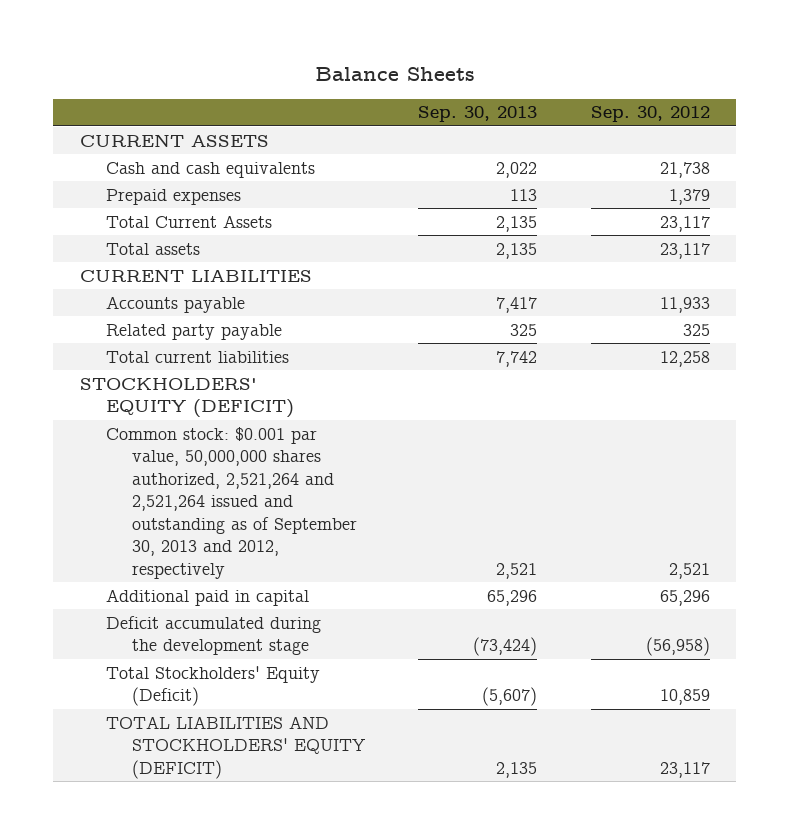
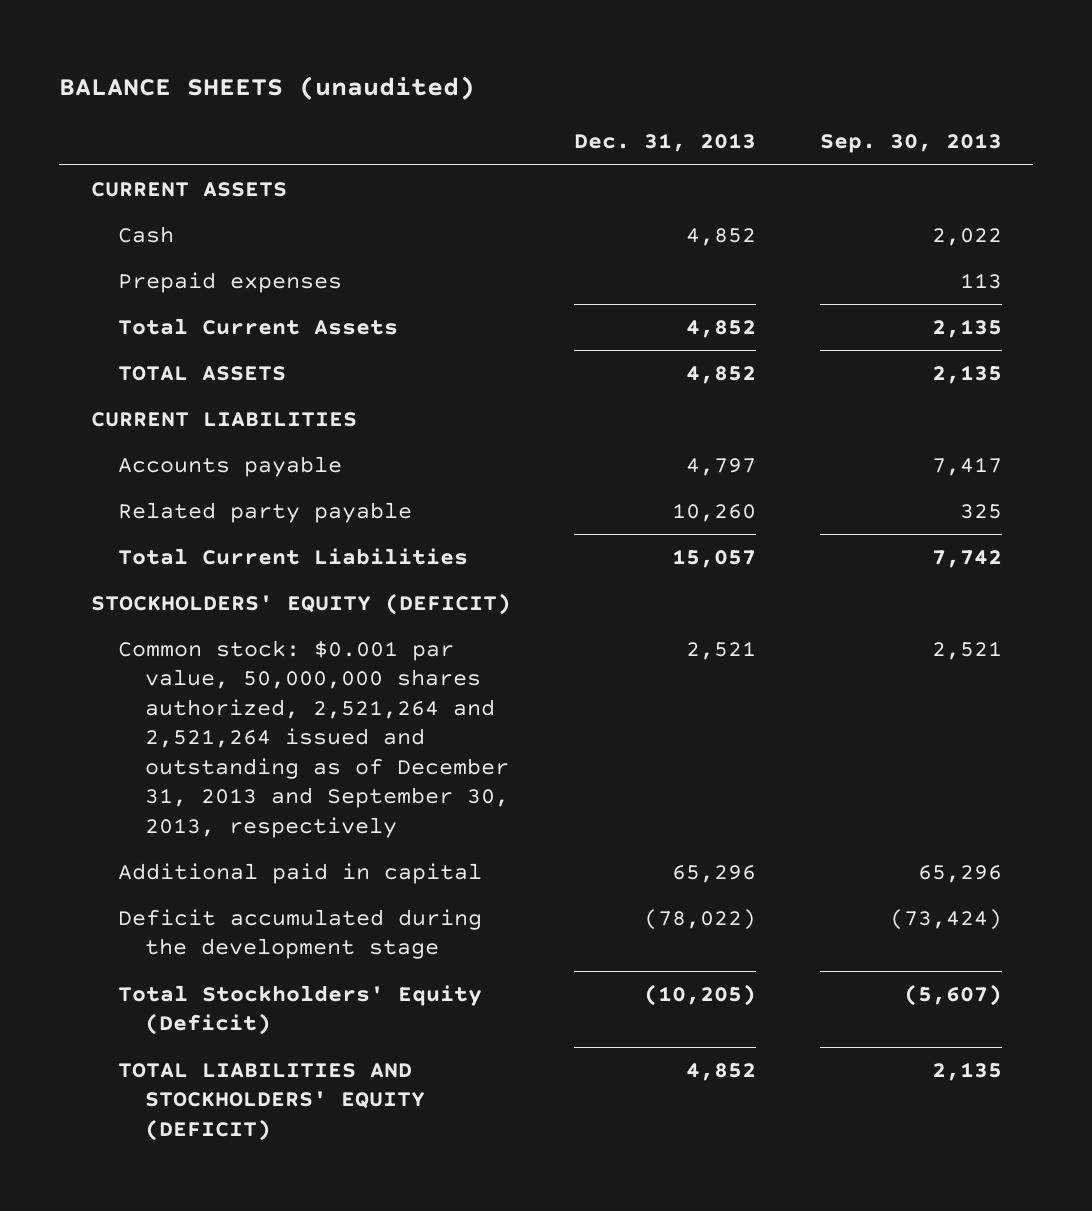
- Balance Sheets
+ BALANCE SHEETS (unaudited)
- | Sep. 30, 2013 | Sep. 30, 2012
+ | Dec. 31, 2013 | Sep. 30, 2013
- Cash and cash equivalents | 2,022 | 21,738
+ Cash | 4,852 | 2,022
- Total assets | 2,135 | 23,117
+ TOTAL ASSETS | 4,852 | 2,135
- Total current liabilities | 7,742 | 12,258
+ Total Current Liabilities | 15,057 | 7,742
- Common stock: $0.001 par value, 50,000,000 shares authorized, 2,521,264 and 2,521,264 issued and outstanding as of September 30, 2013 and 2012, respectively | 2,521 | 2,521
+ Common stock: $0.001 par value, 50,000,000 shares authorized, 2,521,264 and 2,521,264 issued and outstanding as of December 31, 2013 and September 30, 2013, respectively | 2,521 | 2,521

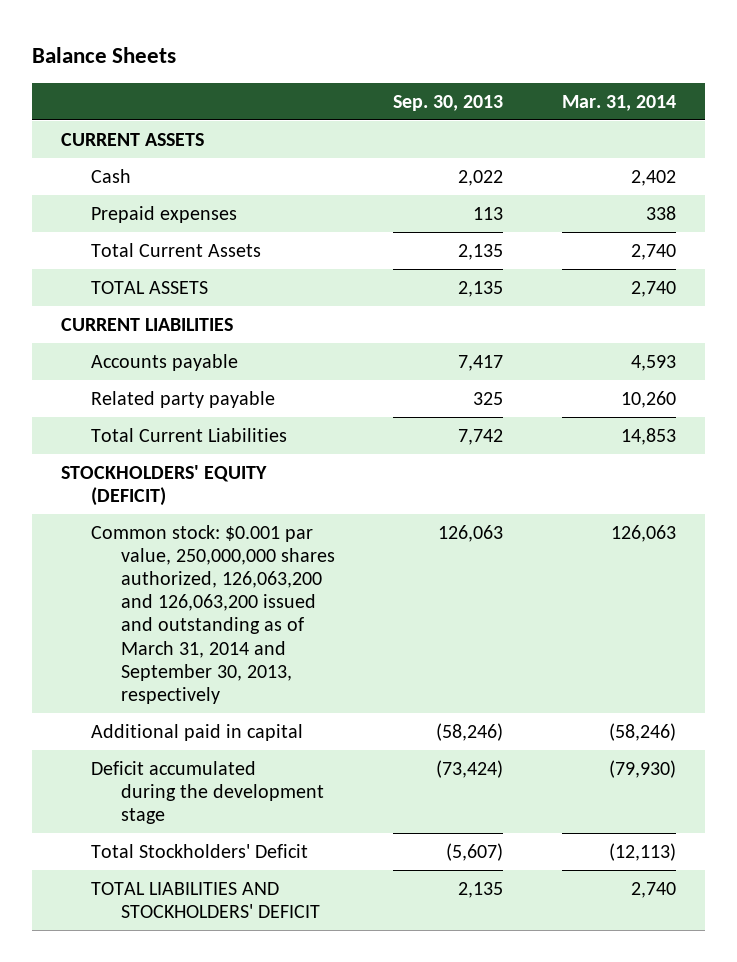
- BALANCE SHEETS (unaudited)
+ Balance Sheets
- | Dec. 31, 2013 | Sep. 30, 2013
+ | Sep. 30, 2013 | Mar. 31, 2014
- Common stock: $0.001 par value, 50,000,000 shares authorized, 2,521,264 and 2,521,264 issued and outstanding as of December 31, 2013 and September 30, 2013, respectively | 2,521 | 2,521
- Additional paid in capital | 65,296 | 65,296
+ Common stock: $0.001 par value, 250,000,000 shares authorized, 126,063,200 and 126,063,200 issued and outstanding as of March 31, 2014 and September 30, 2013, respectively | 126,063 | 126,063
+ Additional paid in capital | (58,246) | (58,246)
- Total Stockholders' Equity (Deficit) | (10,205) | (5,607)
- TOTAL LIABILITIES AND STOCKHOLDERS' EQUITY (DEFICIT) | 4,852 | 2,135
+ Total Stockholders' Deficit | (5,607) | (12,113)
+ TOTAL LIABILITIES AND STOCKHOLDERS' DEFICIT | 2,135 | 2,740

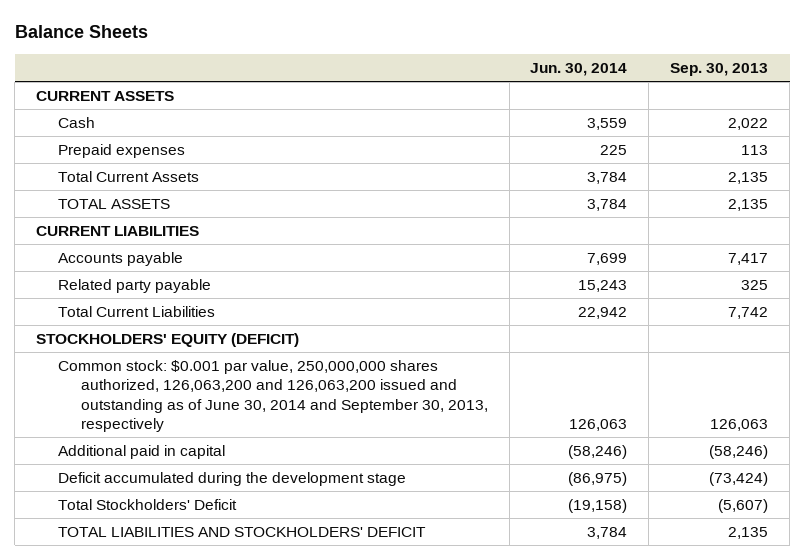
- | Sep. 30, 2013 | Mar. 31, 2014
+ | Jun. 30, 2014 | Sep. 30, 2013
- Common stock: $0.001 par value, 250,000,000 shares authorized, 126,063,200 and 126,063,200 issued and outstanding as of March 31, 2014 and September 30, 2013, respectively | 126,063 | 126,063
+ Common stock: $0.001 par value, 250,000,000 shares authorized, 126,063,200 and 126,063,200 issued and outstanding as of June 30, 2014 and September 30, 2013, respectively | 126,063 | 126,063

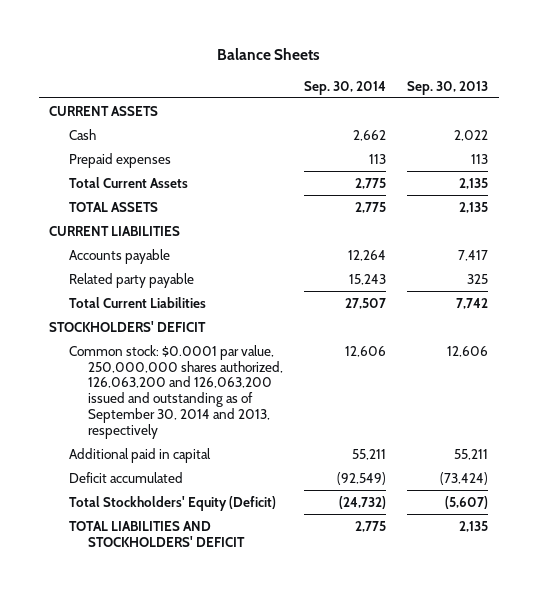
- | Jun. 30, 2014 | Sep. 30, 2013
+ | Sep. 30, 2014 | Sep. 30, 2013
- STOCKHOLDERS' EQUITY (DEFICIT)
- Common stock: $0.001 par value, 250,000,000 shares authorized, 126,063,200 and 126,063,200 issued and outstanding as of June 30, 2014 and September 30, 2013, respectively | 126,063 | 126,063
- Additional paid in capital | (58,246) | (58,246)
- Deficit accumulated during the development stage | (86,975) | (73,424)
- Total Stockholders' Deficit | (19,158) | (5,607)
+ STOCKHOLDERS' DEFICIT
+ Common stock: $0.0001 par value, 250,000,000 shares authorized, 126,063,200 and 126,063,200 issued and outstanding as of September 30, 2014 and 2013, respectively | 12,606 | 12,606
+ Additional paid in capital | 55,211 | 55,211
+ Deficit accumulated | (92,549) | (73,424)
+ Total Stockholders' Equity (Deficit) | (24,732) | (5,607)

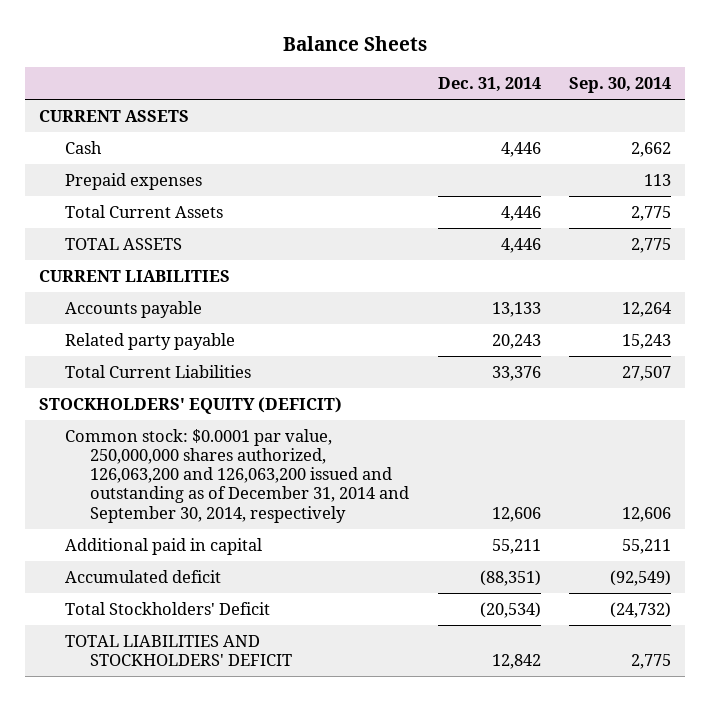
- | Sep. 30, 2014 | Sep. 30, 2013
+ | Dec. 31, 2014 | Sep. 30, 2014
- STOCKHOLDERS' DEFICIT
- Common stock: $0.0001 par value, 250,000,000 shares authorized, 126,063,200 and 126,063,200 issued and outstanding as of September 30, 2014 and 2013, respectively | 12,606 | 12,606
+ STOCKHOLDERS' EQUITY (DEFICIT)
+ Common stock: $0.0001 par value, 250,000,000 shares authorized, 126,063,200 and 126,063,200 issued and outstanding as of December 31, 2014 and September 30, 2014, respectively | 12,606 | 12,606
- Deficit accumulated | (92,549) | (73,424)
- Total Stockholders' Equity (Deficit) | (24,732) | (5,607)
+ Accumulated deficit | (88,351) | (92,549)
+ Total Stockholders' Deficit | (20,534) | (24,732)

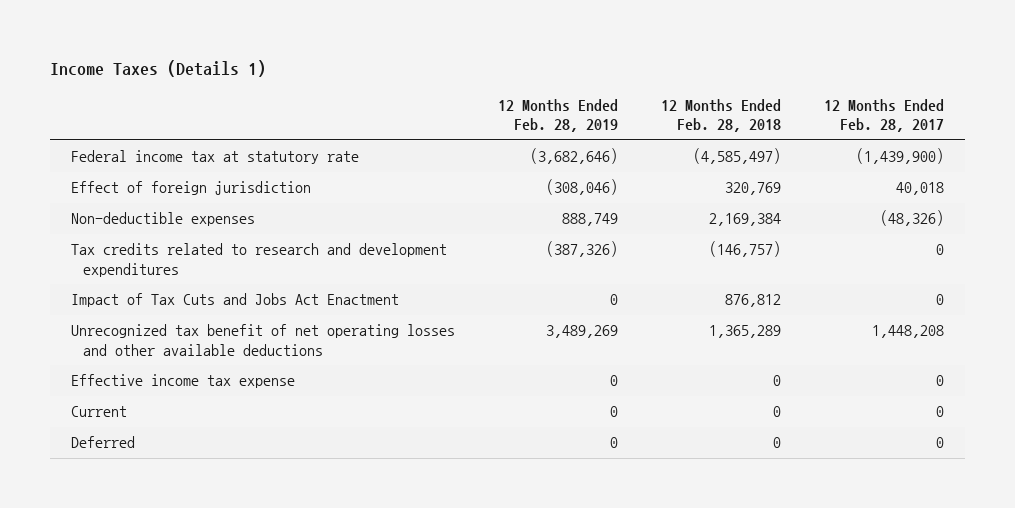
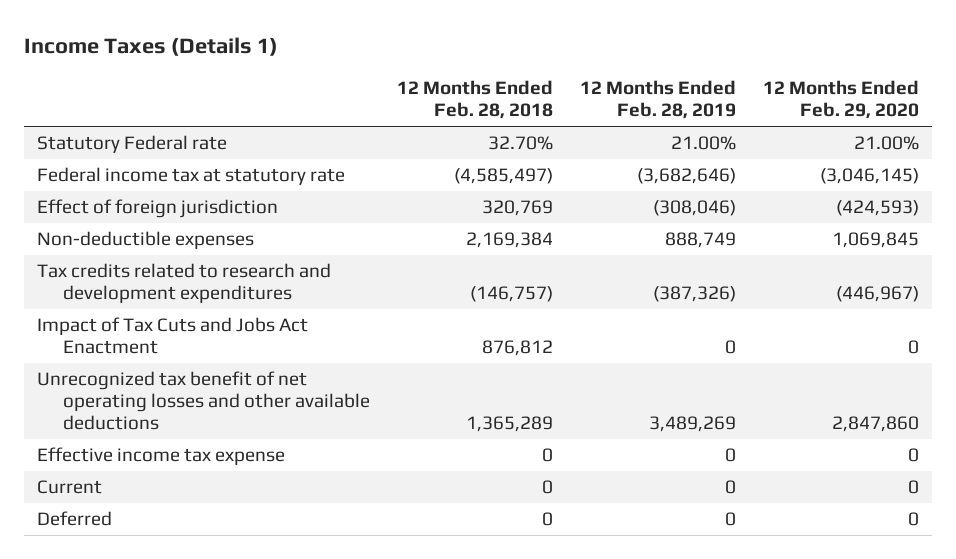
- | 12 Months Ended Feb. 28, 2019 | 12 Months Ended Feb. 28, 2018 | 12 Months Ended Feb. 28, 2017
+ | 12 Months Ended Feb. 28, 2018 | 12 Months Ended Feb. 28, 2019 | 12 Months Ended Feb. 29, 2020
+ Statutory Federal rate | 32.70% | 21.00% | 21.00%

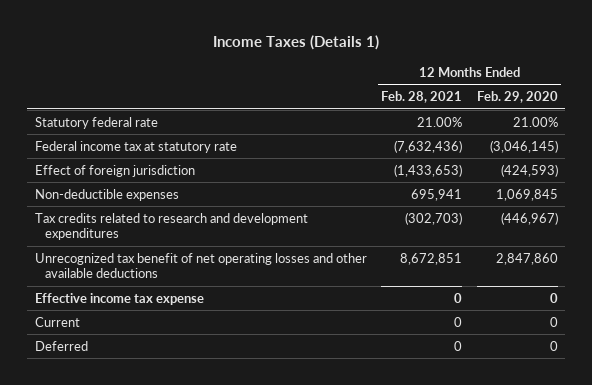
- | 12 Months Ended Feb. 28, 2018 | 12 Months Ended Feb. 28, 2019 | 12 Months Ended Feb. 29, 2020
+ | 12 Months Ended Feb. 28, 2021 | 12 Months Ended Feb. 29, 2020
- Statutory Federal rate | 32.70% | 21.00% | 21.00%
+ Statutory federal rate | 21.00% | 21.00%
- Impact of Tax Cuts and Jobs Act Enactment | 876,812 | 0 | 0

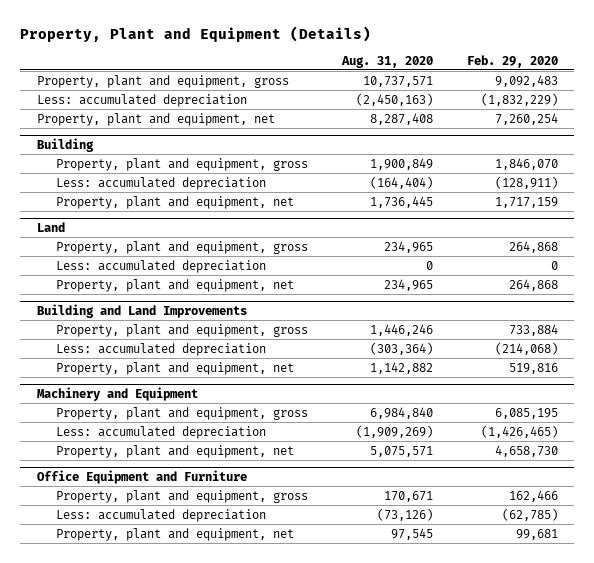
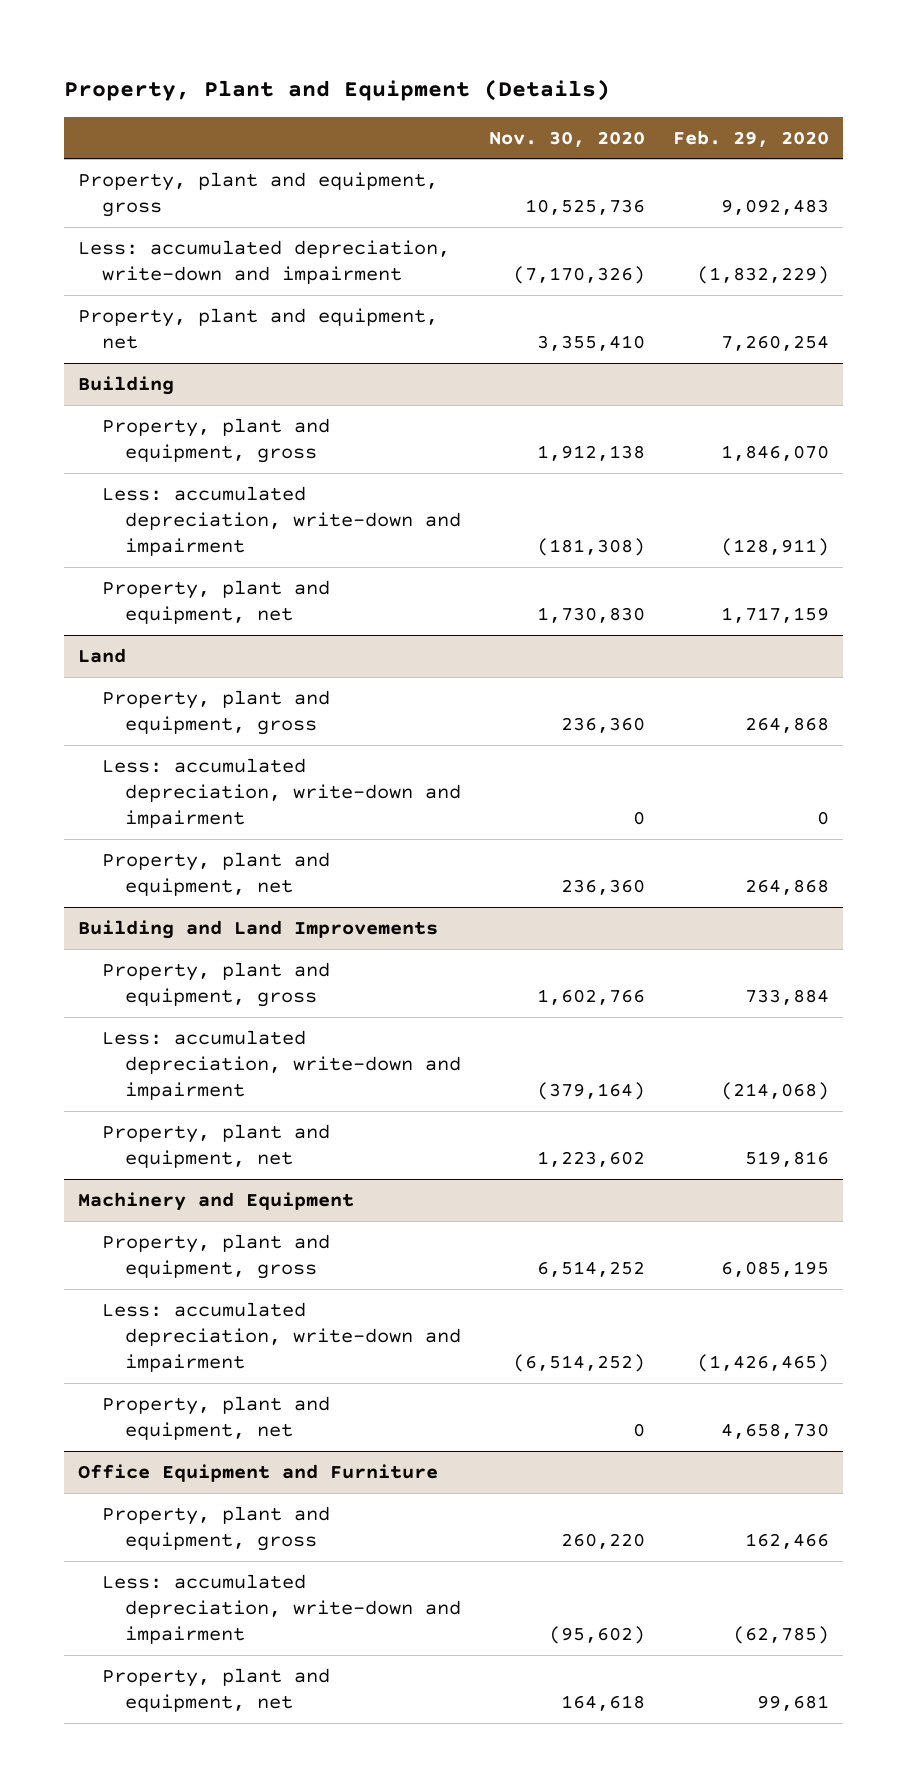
- | Aug. 31, 2020 | Feb. 29, 2020
+ | Nov. 30, 2020 | Feb. 29, 2020
- Less: accumulated depreciation | (2,450,163) | (1,832,229)
+ Less: accumulated depreciation, write-down and impairment | (7,170,326) | (1,832,229)
@ Building
- Less: accumulated depreciation | (164,404) | (128,911)
+ Less: accumulated depreciation, write-down and impairment | (181,308) | (128,911)
@ Land
- Less: accumulated depreciation | 0 | 0
+ Less: accumulated depreciation, write-down and impairment | 0 | 0
@ Building and Land Improvements
- Less: accumulated depreciation | (303,364) | (214,068)
+ Less: accumulated depreciation, write-down and impairment | (379,164) | (214,068)
@ Machinery and Equipment
- Less: accumulated depreciation | (1,909,269) | (1,426,465)
+ Less: accumulated depreciation, write-down and impairment | (6,514,252) | (1,426,465)
@ Office Equipment and Furniture
- Less: accumulated depreciation | (73,126) | (62,785)
+ Less: accumulated depreciation, write-down and impairment | (95,602) | (62,785)

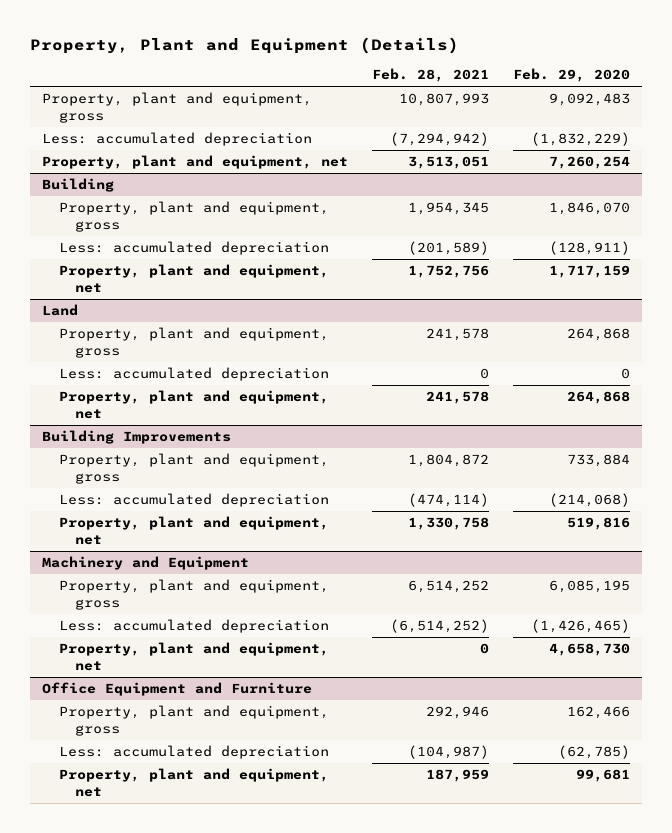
- | Nov. 30, 2020 | Feb. 29, 2020
+ | Feb. 28, 2021 | Feb. 29, 2020
- Less: accumulated depreciation, write-down and impairment | (7,170,326) | (1,832,229)
+ Less: accumulated depreciation | (7,294,942) | (1,832,229)
@ Building
- Less: accumulated depreciation, write-down and impairment | (181,308) | (128,911)
+ Less: accumulated depreciation | (201,589) | (128,911)
@ Land
- Less: accumulated depreciation, write-down and impairment | 0 | 0
+ Less: accumulated depreciation | 0 | 0
- Building and Land Improvements
+ Building Improvements
- Less: accumulated depreciation, write-down and impairment | (379,164) | (214,068)
+ Less: accumulated depreciation | (474,114) | (214,068)
@ Machinery and Equipment
- Less: accumulated depreciation, write-down and impairment | (6,514,252) | (1,426,465)
+ Less: accumulated depreciation | (6,514,252) | (1,426,465)
@ Office Equipment and Furniture
- Less: accumulated depreciation, write-down and impairment | (95,602) | (62,785)
+ Less: accumulated depreciation | (104,987) | (62,785)

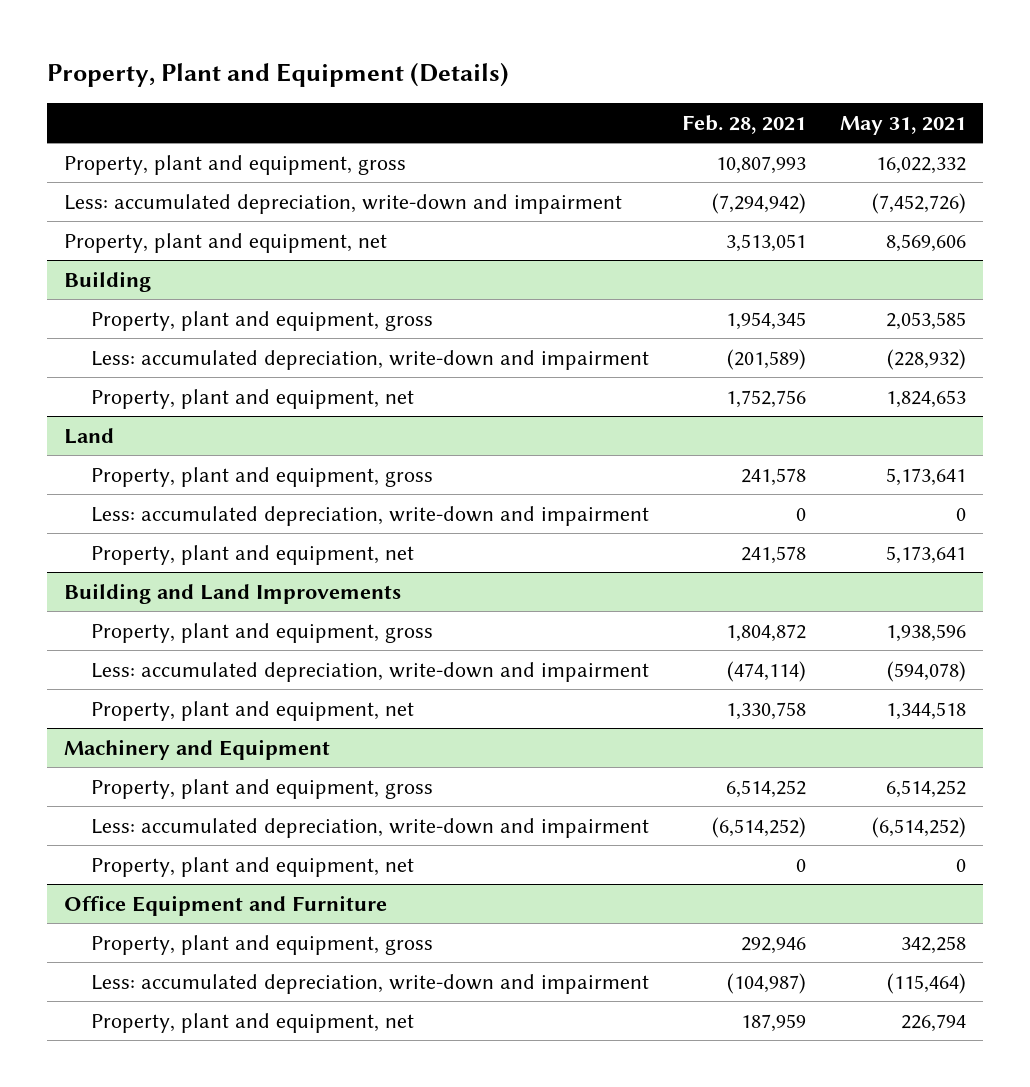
- | Feb. 28, 2021 | Feb. 29, 2020
+ | Feb. 28, 2021 | May 31, 2021
- Less: accumulated depreciation | (7,294,942) | (1,832,229)
+ Less: accumulated depreciation, write-down and impairment | (7,294,942) | (7,452,726)
@ Building
- Less: accumulated depreciation | (201,589) | (128,911)
+ Less: accumulated depreciation, write-down and impairment | (201,589) | (228,932)
@ Land
- Less: accumulated depreciation | 0 | 0
+ Less: accumulated depreciation, write-down and impairment | 0 | 0
- Building Improvements
+ Building and Land Improvements
- Less: accumulated depreciation | (474,114) | (214,068)
+ Less: accumulated depreciation, write-down and impairment | (474,114) | (594,078)
@ Machinery and Equipment
- Less: accumulated depreciation | (6,514,252) | (1,426,465)
+ Less: accumulated depreciation, write-down and impairment | (6,514,252) | (6,514,252)
@ Office Equipment and Furniture
- Less: accumulated depreciation | (104,987) | (62,785)
+ Less: accumulated depreciation, write-down and impairment | (104,987) | (115,464)

